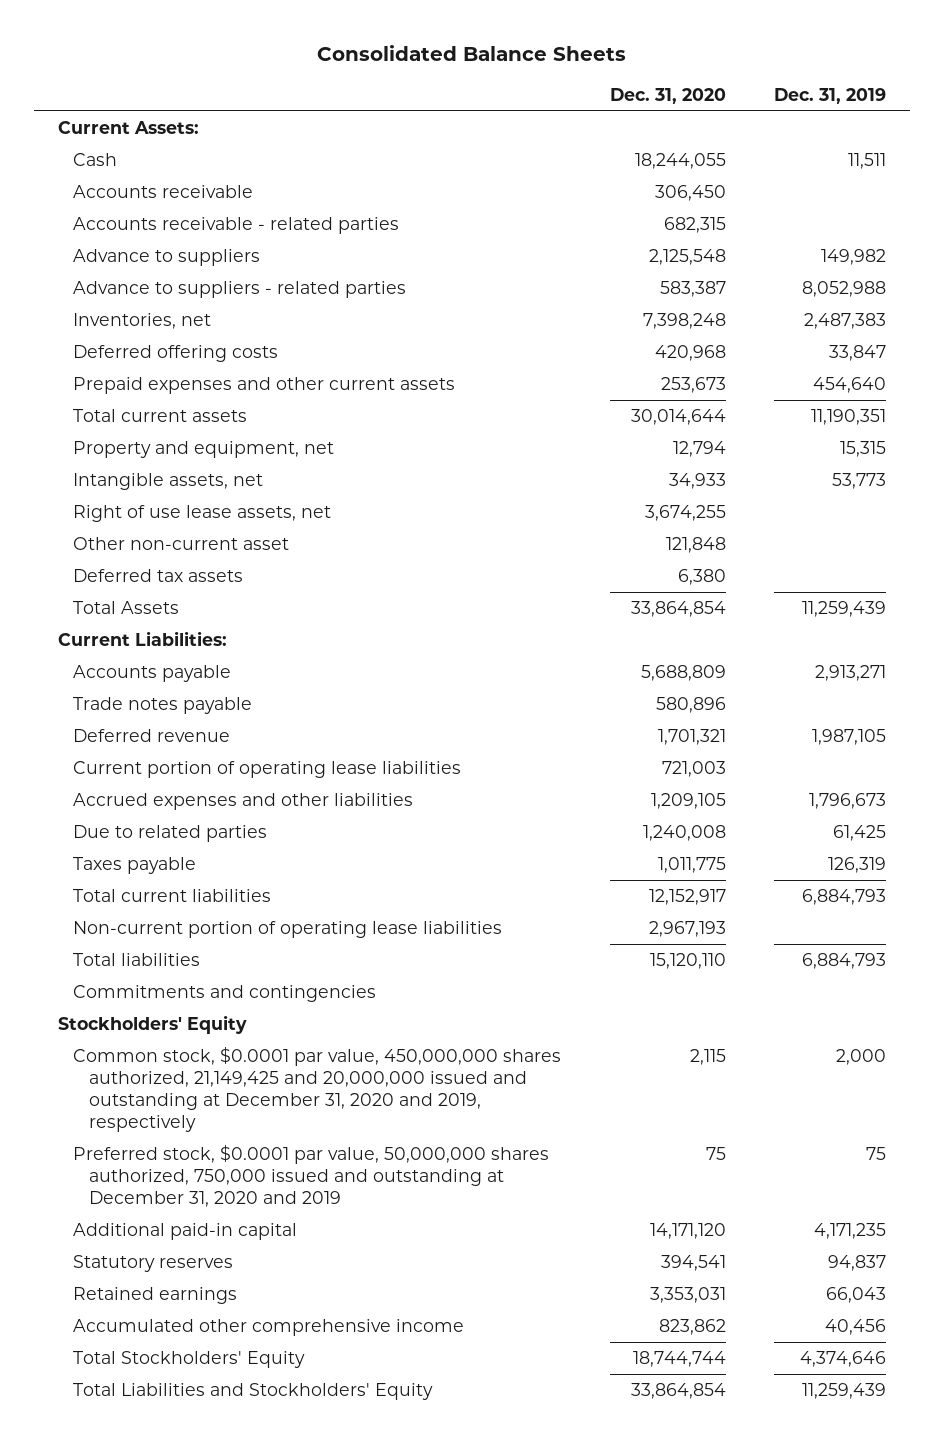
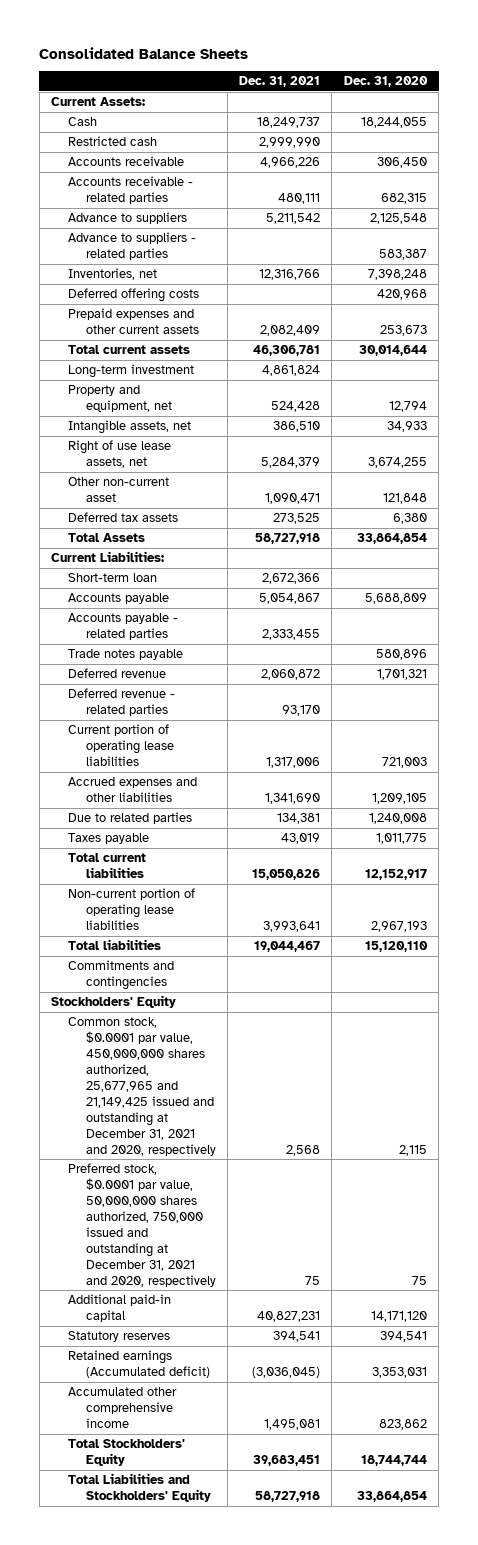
- | Dec. 31, 2020 | Dec. 31, 2019
+ | Dec. 31, 2021 | Dec. 31, 2020
+ Restricted cash | 2,999,990 |
+ Long-term investment | 4,861,824 |
+ Short-term loan | 2,672,366 |
+ Accounts payable - related parties | 2,333,455 |
+ Deferred revenue - related parties | 93,170 |
- Common stock, $0.0001 par value, 450,000,000 shares authorized, 21,149,425 and 20,000,000 issued and outstanding at December 31, 2020 and 2019, respectively | 2,115 | 2,000
- Preferred stock, $0.0001 par value, 50,000,000 shares authorized, 750,000 issued and outstanding at December 31, 2020 and 2019 | 75 | 75
+ Common stock, $0.0001 par value, 450,000,000 shares authorized, 25,677,965 and 21,149,425 issued and outstanding at December 31, 2021 and 2020, respectively | 2,568 | 2,115
+ Preferred stock, $0.0001 par value, 50,000,000 shares authorized, 750,000 issued and outstanding at December 31, 2021 and 2020, respectively | 75 | 75
- Retained earnings | 3,353,031 | 66,043
+ Retained earnings (Accumulated deficit) | (3,036,045) | 3,353,031

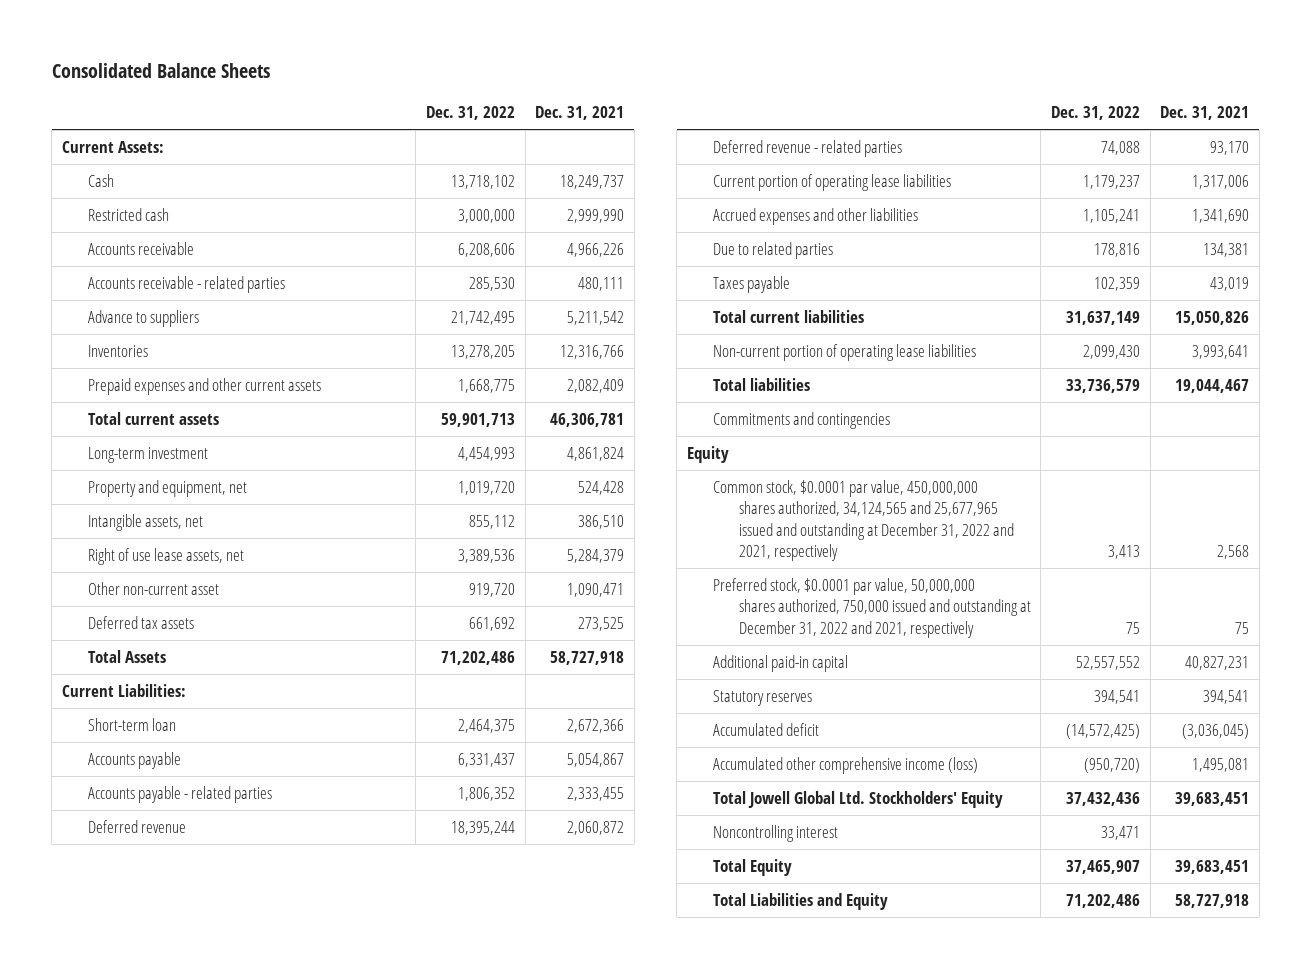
- | Dec. 31, 2021 | Dec. 31, 2020
+ | Dec. 31, 2022 | Dec. 31, 2021
- Advance to suppliers - related parties | | 583,387
- Inventories, net | 12,316,766 | 7,398,248
- Deferred offering costs | | 420,968
+ Inventories | 13,278,205 | 12,316,766
- Trade notes payable | | 580,896
- Stockholders' Equity
- Common stock, $0.0001 par value, 450,000,000 shares authorized, 25,677,965 and 21,149,425 issued and outstanding at December 31, 2021 and 2020, respectively | 2,568 | 2,115
- Preferred stock, $0.0001 par value, 50,000,000 shares authorized, 750,000 issued and outstanding at December 31, 2021 and 2020, respectively | 75 | 75
+ Equity
+ Common stock, $0.0001 par value, 450,000,000 shares authorized, 34,124,565 and 25,677,965 issued and outstanding at December 31, 2022 and 2021, respectively | 3,413 | 2,568
+ Preferred stock, $0.0001 par value, 50,000,000 shares authorized, 750,000 issued and outstanding at December 31, 2022 and 2021, respectively | 75 | 75
- Retained earnings (Accumulated deficit) | (3,036,045) | 3,353,031
- Accumulated other comprehensive income | 1,495,081 | 823,862
- Total Stockholders' Equity | 39,683,451 | 18,744,744
- Total Liabilities and Stockholders' Equity | 58,727,918 | 33,864,854
+ Accumulated deficit | (14,572,425) | (3,036,045)
+ Accumulated other comprehensive income (loss) | (950,720) | 1,495,081
+ Total Jowell Global Ltd. Stockholders' Equity | 37,432,436 | 39,683,451
+ Noncontrolling interest | 33,471 |
+ Total Equity | 37,465,907 | 39,683,451
+ Total Liabilities and Equity | 71,202,486 | 58,727,918

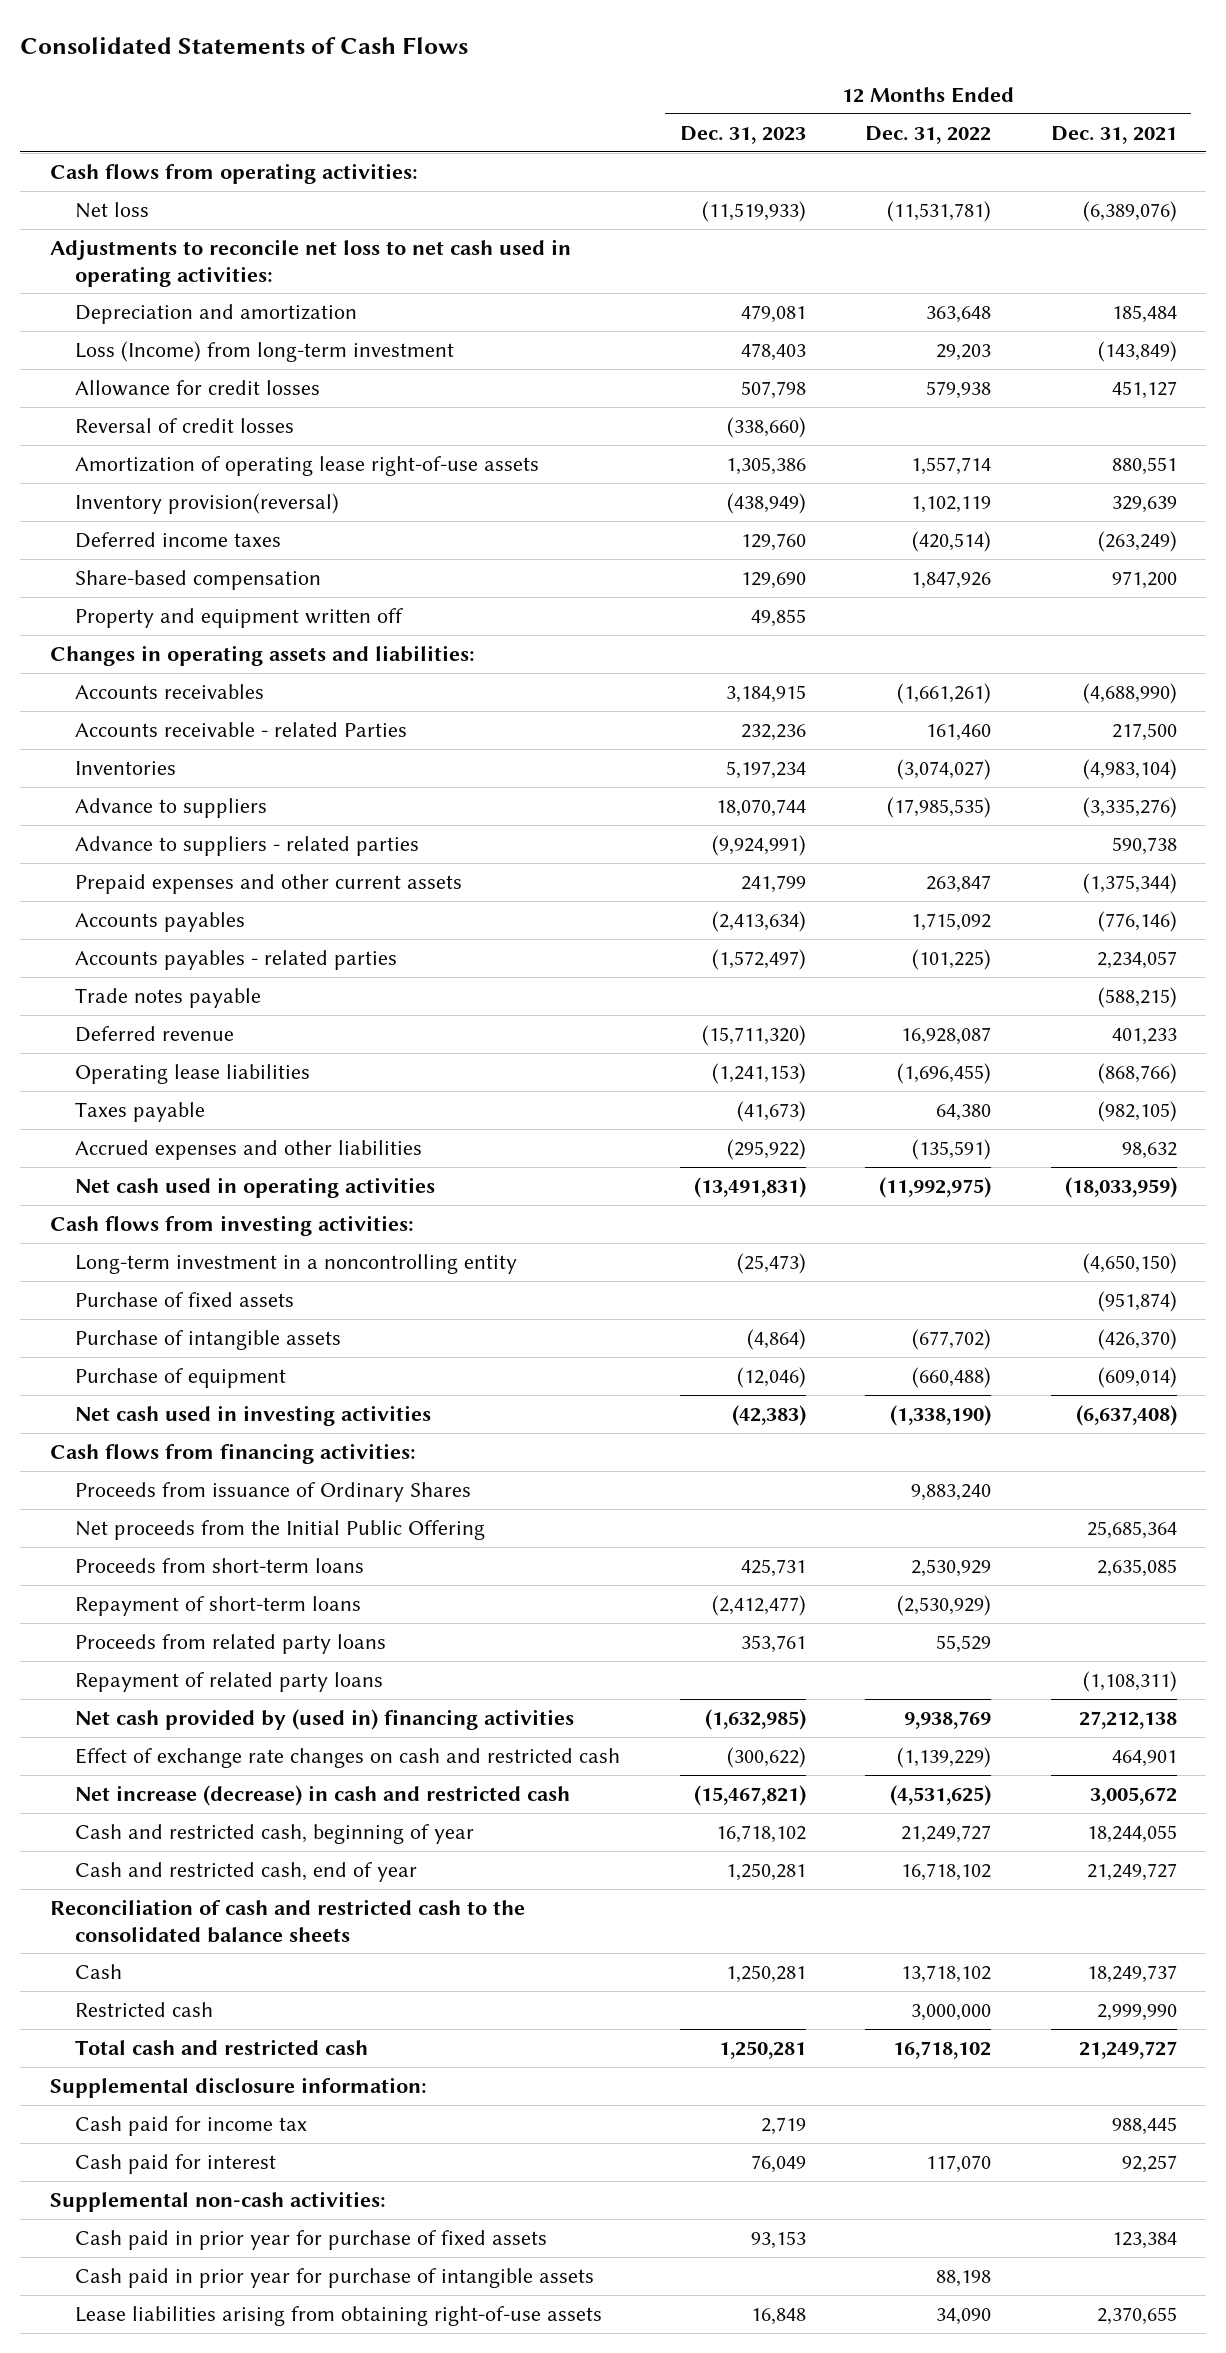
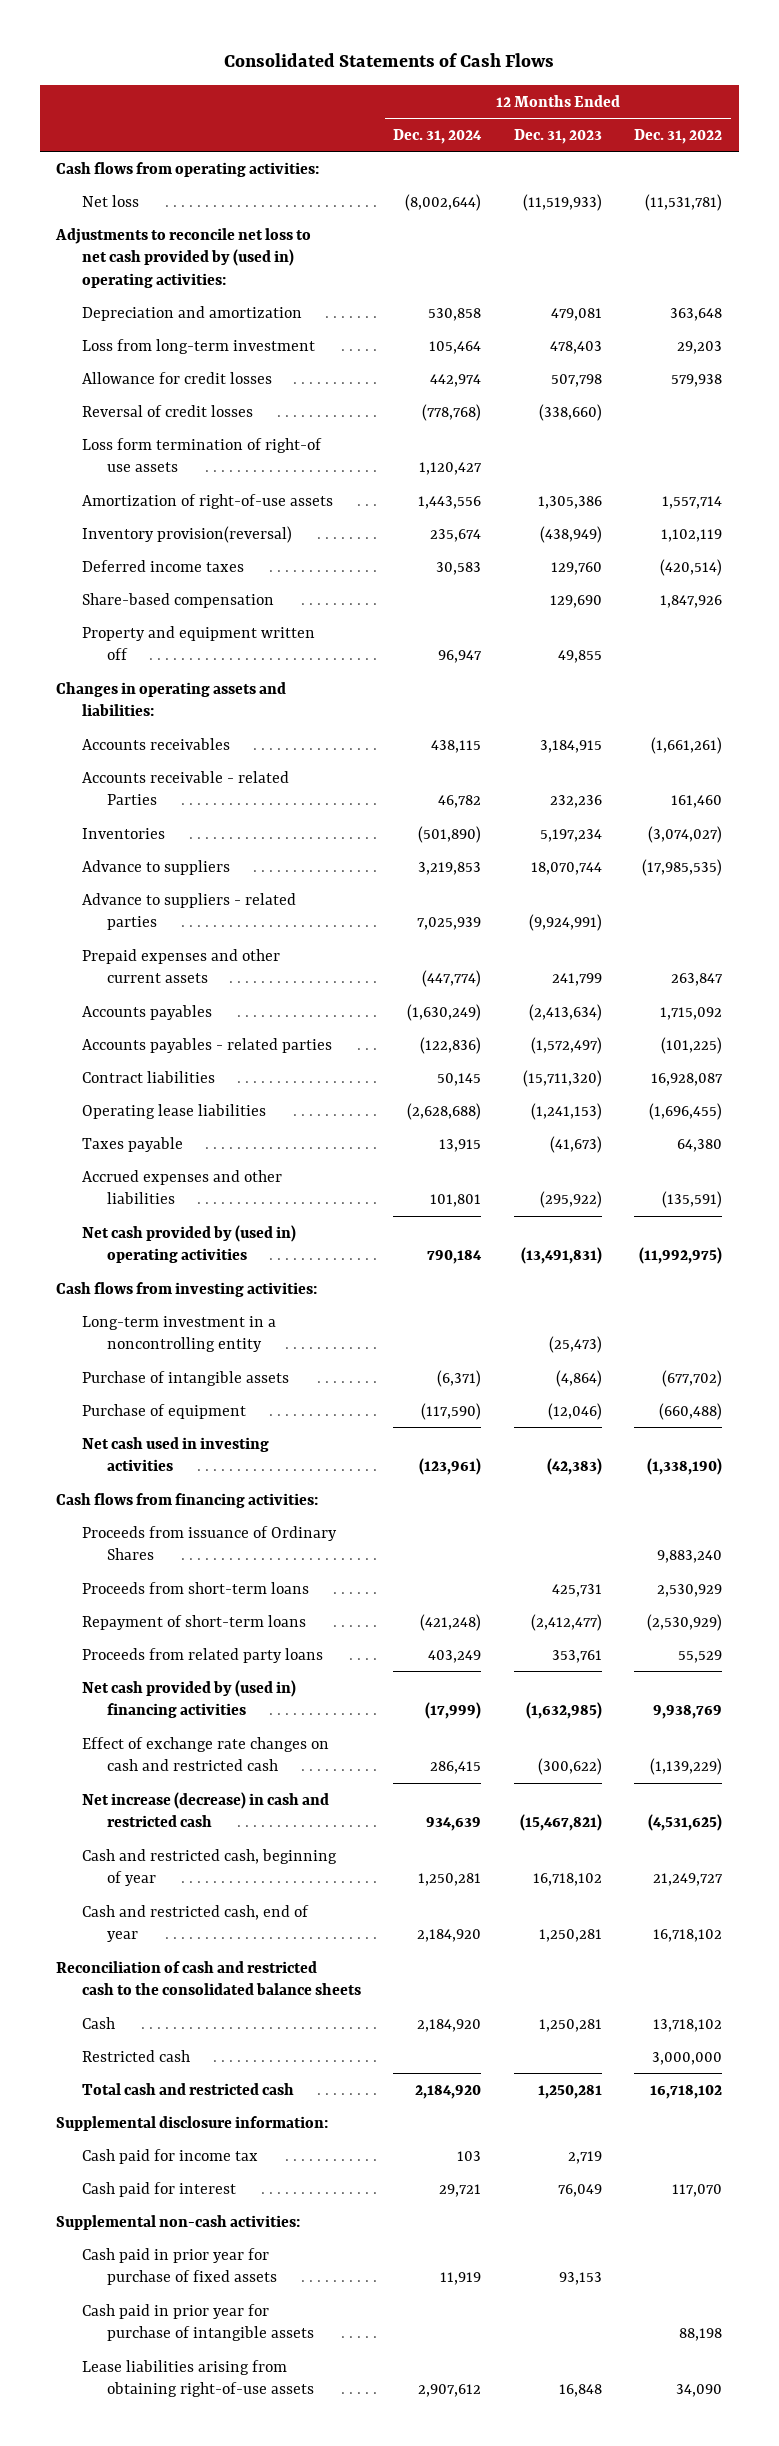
- | 12 Months Ended Dec. 31, 2023 | 12 Months Ended Dec. 31, 2022 | 12 Months Ended Dec. 31, 2021
+ | 12 Months Ended Dec. 31, 2024 | 12 Months Ended Dec. 31, 2023 | 12 Months Ended Dec. 31, 2022
- Adjustments to reconcile net loss to net cash used in operating activities:
+ Adjustments to reconcile net loss to net cash provided by (used in) operating activities:
- Loss (Income) from long-term investment | 478,403 | 29,203 | (143,849)
+ Loss from long-term investment | 105,464 | 478,403 | 29,203
- Amortization of operating lease right-of-use assets | 1,305,386 | 1,557,714 | 880,551
+ Loss form termination of right-of use assets | 1,120,427 | |
+ Amortization of right-of-use assets | 1,443,556 | 1,305,386 | 1,557,714
- Trade notes payable | | | (588,215)
- Deferred revenue | (15,711,320) | 16,928,087 | 401,233
+ Contract liabilities | 50,145 | (15,711,320) | 16,928,087
- Net cash used in operating activities | (13,491,831) | (11,992,975) | (18,033,959)
+ Net cash provided by (used in) operating activities | 790,184 | (13,491,831) | (11,992,975)
- Purchase of fixed assets | | | (951,874)
- Net proceeds from the Initial Public Offering | | | 25,685,364
- Repayment of related party loans | | | (1,108,311)

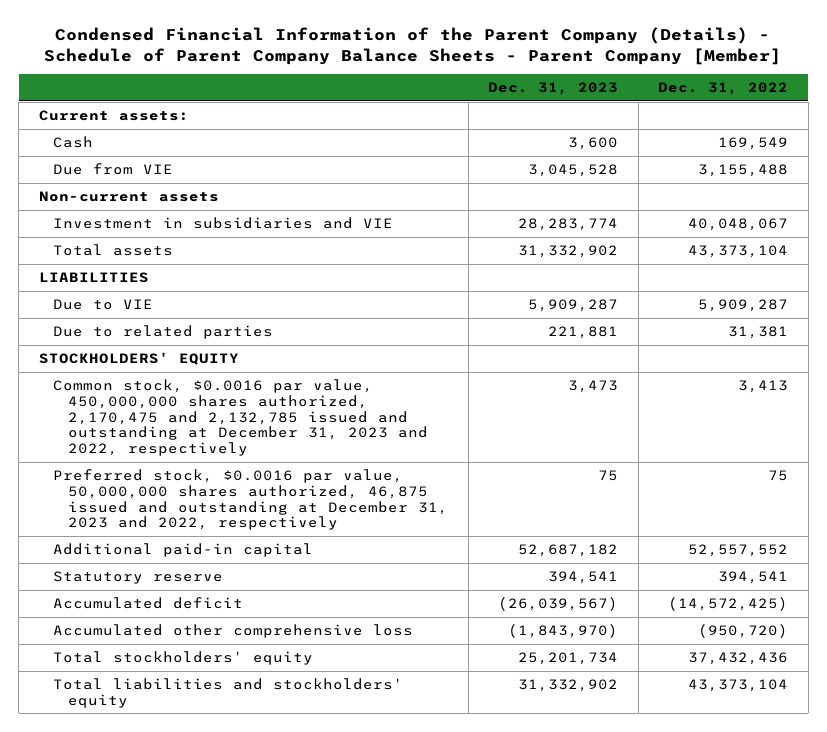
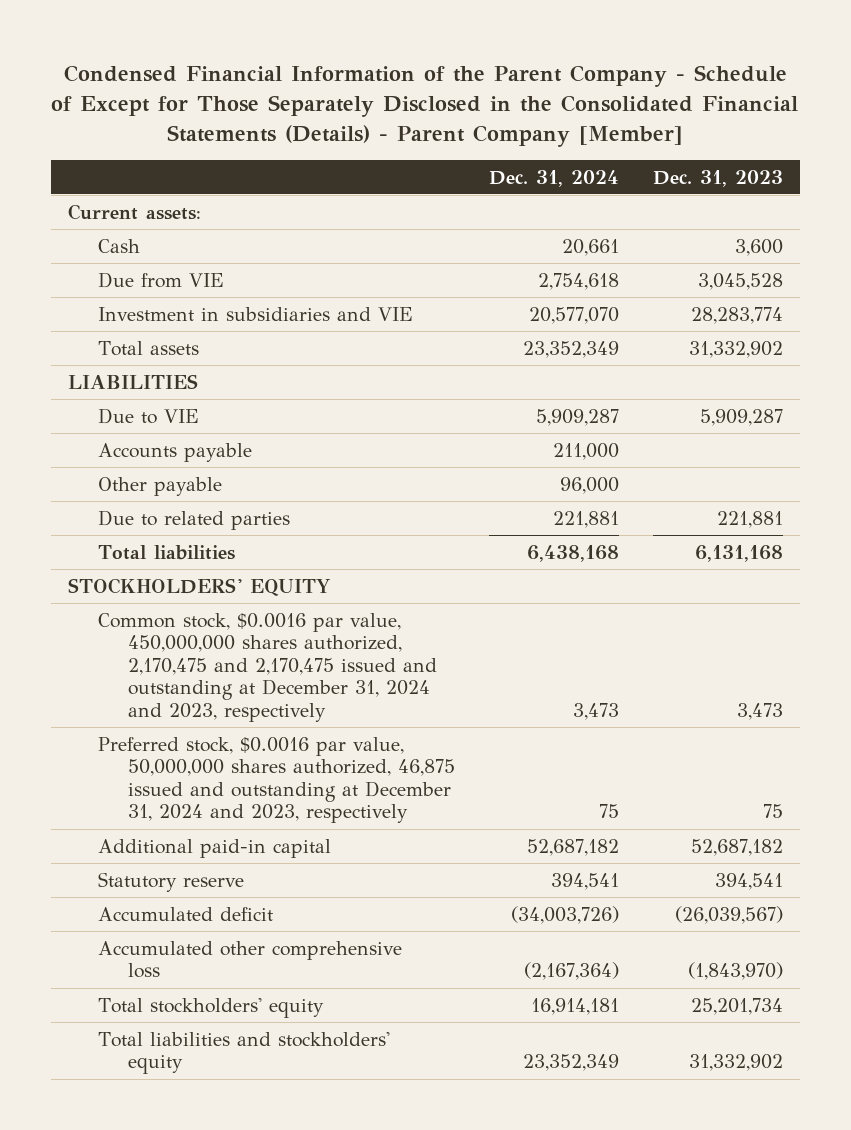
- Condensed Financial Information of the Parent Company (Details) - Schedule of Parent Company Balance Sheets - Parent Company [Member]
+ Condensed Financial Information of the Parent Company - Schedule of Except for Those Separately Disclosed in the Consolidated Financial Statements (Details) - Parent Company [Member]
- | Dec. 31, 2023 | Dec. 31, 2022
+ | Dec. 31, 2024 | Dec. 31, 2023
- Non-current assets
+ Accounts payable | 211,000 |
+ Other payable | 96,000 |
+ Total liabilities | 6,438,168 | 6,131,168
- Common stock, $0.0016 par value, 450,000,000 shares authorized, 2,170,475 and 2,132,785 issued and outstanding at December 31, 2023 and 2022, respectively | 3,473 | 3,413
- Preferred stock, $0.0016 par value, 50,000,000 shares authorized, 46,875 issued and outstanding at December 31, 2023 and 2022, respectively | 75 | 75
+ Common stock, $0.0016 par value, 450,000,000 shares authorized, 2,170,475 and 2,170,475 issued and outstanding at December 31, 2024 and 2023, respectively | 3,473 | 3,473
+ Preferred stock, $0.0016 par value, 50,000,000 shares authorized, 46,875 issued and outstanding at December 31, 2024 and 2023, respectively | 75 | 75

